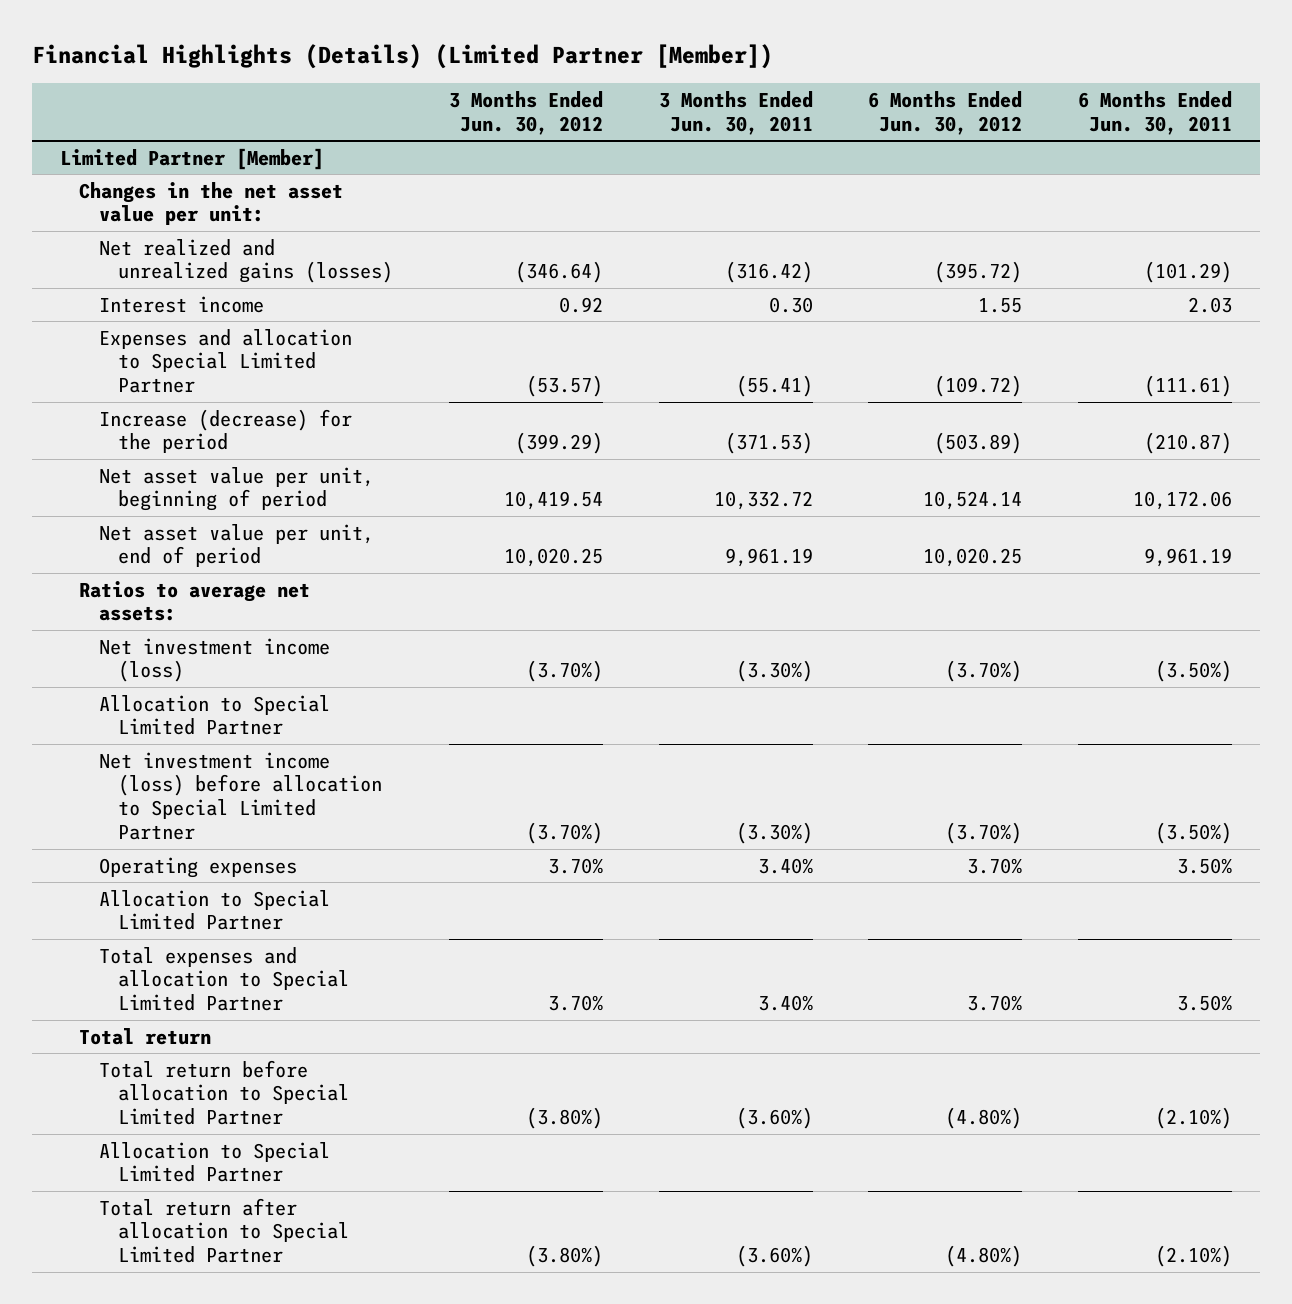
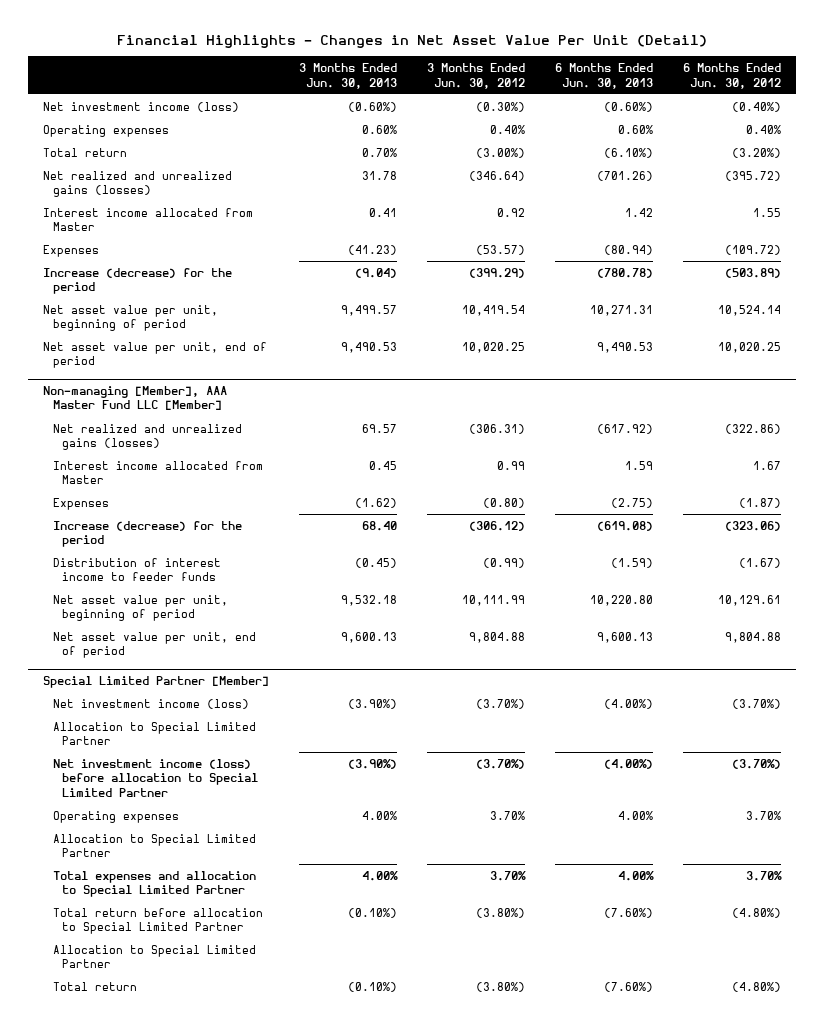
- Financial Highlights (Details) (Limited Partner [Member])
+ Financial Highlights - Changes in Net Asset Value Per Unit (Detail)
- | 3 Months Ended Jun. 30, 2012 | 3 Months Ended Jun. 30, 2011 | 6 Months Ended Jun. 30, 2012 | 6 Months Ended Jun. 30, 2011
+ | 3 Months Ended Jun. 30, 2013 | 3 Months Ended Jun. 30, 2012 | 6 Months Ended Jun. 30, 2013 | 6 Months Ended Jun. 30, 2012
- Limited Partner [Member]
- Changes in the net asset value per unit:
+ Net investment income (loss) | (0.60%) | (0.30%) | (0.60%) | (0.40%)
+ Operating expenses | 0.60% | 0.40% | 0.60% | 0.40%
+ Total return | 0.70% | (3.00%) | (6.10%) | (3.20%)
- Interest income | 0.92 | 0.30 | 1.55 | 2.03
- Expenses and allocation to Special Limited Partner | (53.57) | (55.41) | (109.72) | (111.61)
+ Interest income allocated from Master | 0.41 | 0.92 | 1.42 | 1.55
+ Expenses | (41.23) | (53.57) | (80.94) | (109.72)
- Ratios to average net assets:
+ Non-managing [Member], AAA Master Fund LLC [Member]
+ Net realized and unrealized gains (losses) | 69.57 | (306.31) | (617.92) | (322.86)
+ Interest income allocated from Master | 0.45 | 0.99 | 1.59 | 1.67
+ Expenses | (1.62) | (0.80) | (2.75) | (1.87)
+ Increase (decrease) for the period | 68.40 | (306.12) | (619.08) | (323.06)
+ Distribution of interest income to feeder funds | (0.45) | (0.99) | (1.59) | (1.67)
+ Net asset value per unit, beginning of period | 9,532.18 | 10,111.99 | 10,220.80 | 10,129.61
+ Net asset value per unit, end of period | 9,600.13 | 9,804.88 | 9,600.13 | 9,804.88
+ Special Limited Partner [Member]
- Total return
- Total return after allocation to Special Limited Partner | (3.80%) | (3.60%) | (4.80%) | (2.10%)
+ Total return | (0.10%) | (3.80%) | (7.60%) | (4.80%)

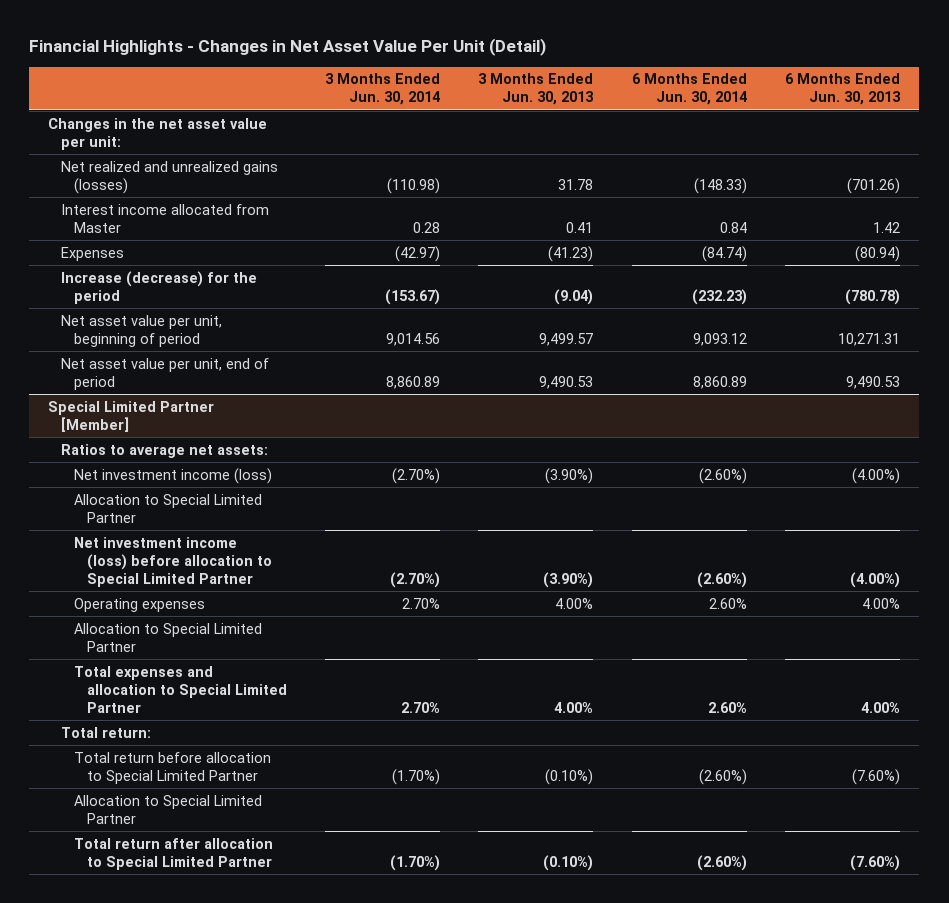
- | 3 Months Ended Jun. 30, 2013 | 3 Months Ended Jun. 30, 2012 | 6 Months Ended Jun. 30, 2013 | 6 Months Ended Jun. 30, 2012
+ | 3 Months Ended Jun. 30, 2014 | 3 Months Ended Jun. 30, 2013 | 6 Months Ended Jun. 30, 2014 | 6 Months Ended Jun. 30, 2013
- Net investment income (loss) | (0.60%) | (0.30%) | (0.60%) | (0.40%)
- Operating expenses | 0.60% | 0.40% | 0.60% | 0.40%
- Total return | 0.70% | (3.00%) | (6.10%) | (3.20%)
+ Changes in the net asset value per unit:
- Non-managing [Member], AAA Master Fund LLC [Member]
- Net realized and unrealized gains (losses) | 69.57 | (306.31) | (617.92) | (322.86)
- Interest income allocated from Master | 0.45 | 0.99 | 1.59 | 1.67
- Expenses | (1.62) | (0.80) | (2.75) | (1.87)
- Increase (decrease) for the period | 68.40 | (306.12) | (619.08) | (323.06)
- Distribution of interest income to feeder funds | (0.45) | (0.99) | (1.59) | (1.67)
- Net asset value per unit, beginning of period | 9,532.18 | 10,111.99 | 10,220.80 | 10,129.61
- Net asset value per unit, end of period | 9,600.13 | 9,804.88 | 9,600.13 | 9,804.88
@ Special Limited Partner [Member]
+ Ratios to average net assets:
+ Total return:
- Total return | (0.10%) | (3.80%) | (7.60%) | (4.80%)
+ Total return after allocation to Special Limited Partner | (1.70%) | (0.10%) | (2.60%) | (7.60%)

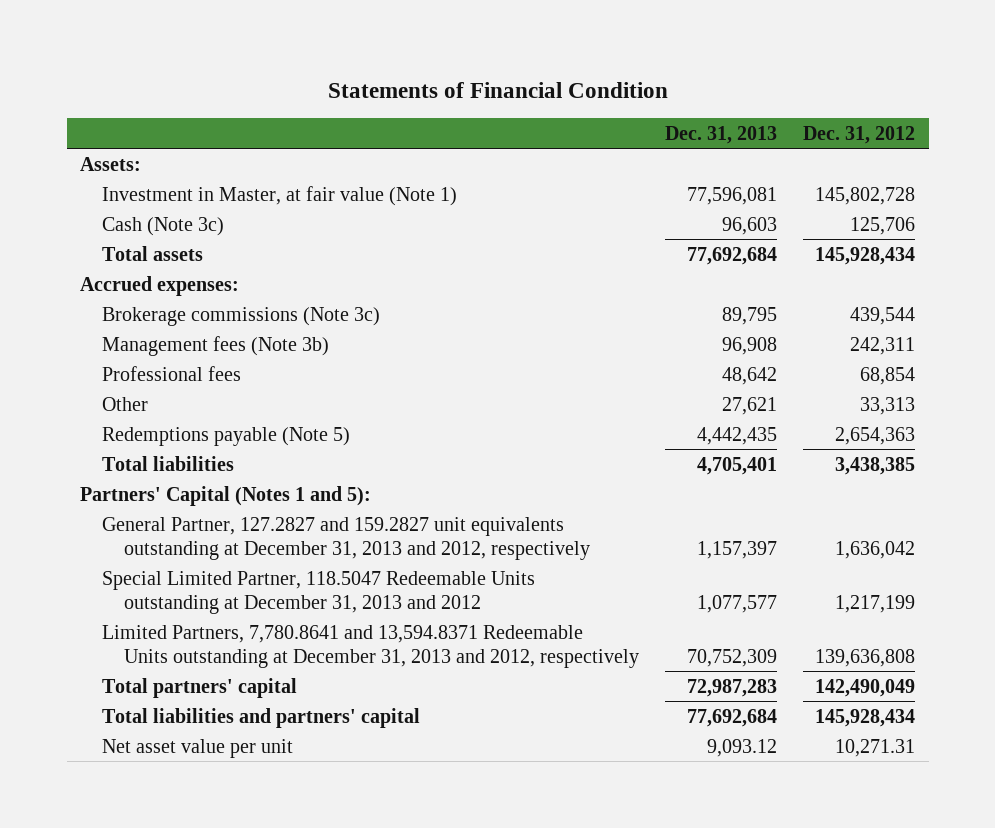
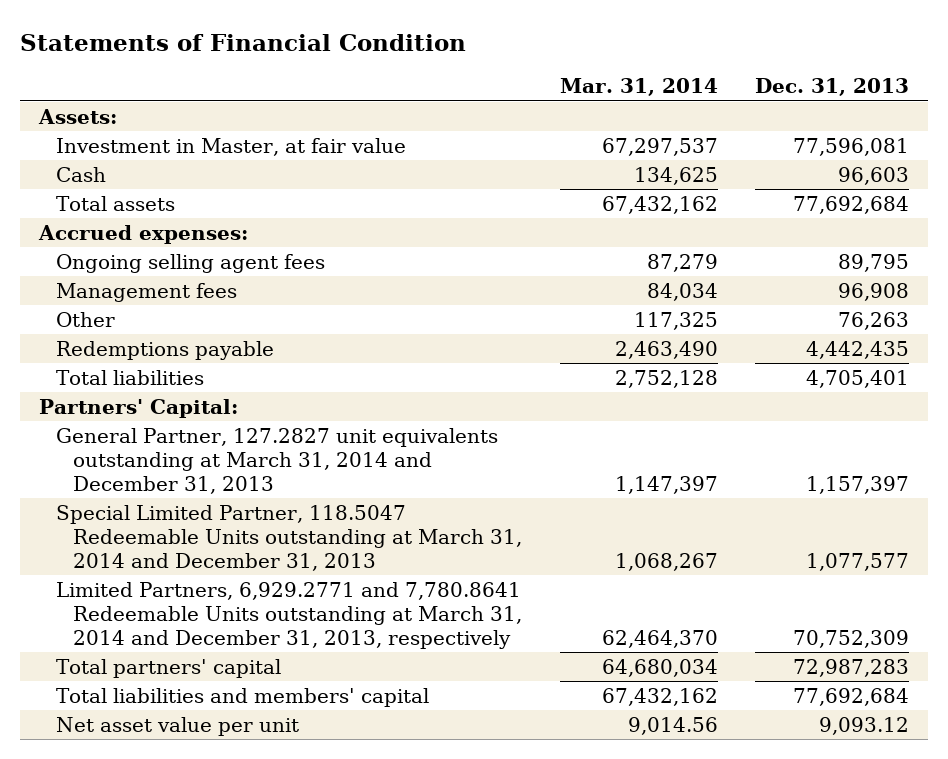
- | Dec. 31, 2013 | Dec. 31, 2012
+ | Mar. 31, 2014 | Dec. 31, 2013
- Investment in Master, at fair value (Note 1) | 77,596,081 | 145,802,728
- Cash (Note 3c) | 96,603 | 125,706
+ Investment in Master, at fair value | 67,297,537 | 77,596,081
+ Cash | 134,625 | 96,603
- Brokerage commissions (Note 3c) | 89,795 | 439,544
- Management fees (Note 3b) | 96,908 | 242,311
- Professional fees | 48,642 | 68,854
- Other | 27,621 | 33,313
- Redemptions payable (Note 5) | 4,442,435 | 2,654,363
+ Ongoing selling agent fees | 87,279 | 89,795
+ Management fees | 84,034 | 96,908
+ Other | 117,325 | 76,263
+ Redemptions payable | 2,463,490 | 4,442,435
- Partners' Capital (Notes 1 and 5):
- General Partner, 127.2827 and 159.2827 unit equivalents outstanding at December 31, 2013 and 2012, respectively | 1,157,397 | 1,636,042
- Special Limited Partner, 118.5047 Redeemable Units outstanding at December 31, 2013 and 2012 | 1,077,577 | 1,217,199
- Limited Partners, 7,780.8641 and 13,594.8371 Redeemable Units outstanding at December 31, 2013 and 2012, respectively | 70,752,309 | 139,636,808
+ Partners' Capital:
+ General Partner, 127.2827 unit equivalents outstanding at March 31, 2014 and December 31, 2013 | 1,147,397 | 1,157,397
+ Special Limited Partner, 118.5047 Redeemable Units outstanding at March 31, 2014 and December 31, 2013 | 1,068,267 | 1,077,577
+ Limited Partners, 6,929.2771 and 7,780.8641 Redeemable Units outstanding at March 31, 2014 and December 31, 2013, respectively | 62,464,370 | 70,752,309
- Total liabilities and partners' capital | 77,692,684 | 145,928,434
+ Total liabilities and members' capital | 67,432,162 | 77,692,684

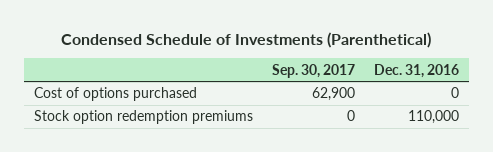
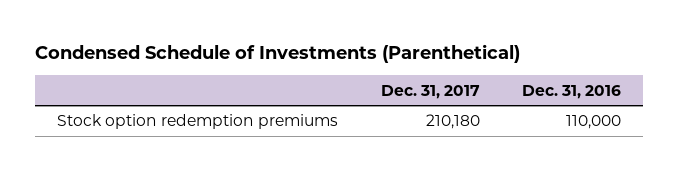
- | Sep. 30, 2017 | Dec. 31, 2016
+ | Dec. 31, 2017 | Dec. 31, 2016
- Cost of options purchased | 62,900 | 0

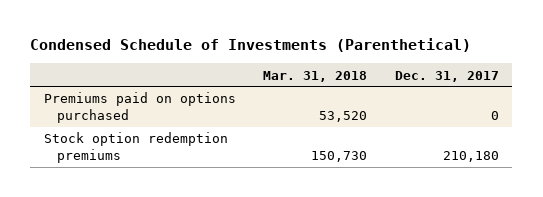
- | Dec. 31, 2017 | Dec. 31, 2016
+ | Mar. 31, 2018 | Dec. 31, 2017
+ Premiums paid on options purchased | 53,520 | 0

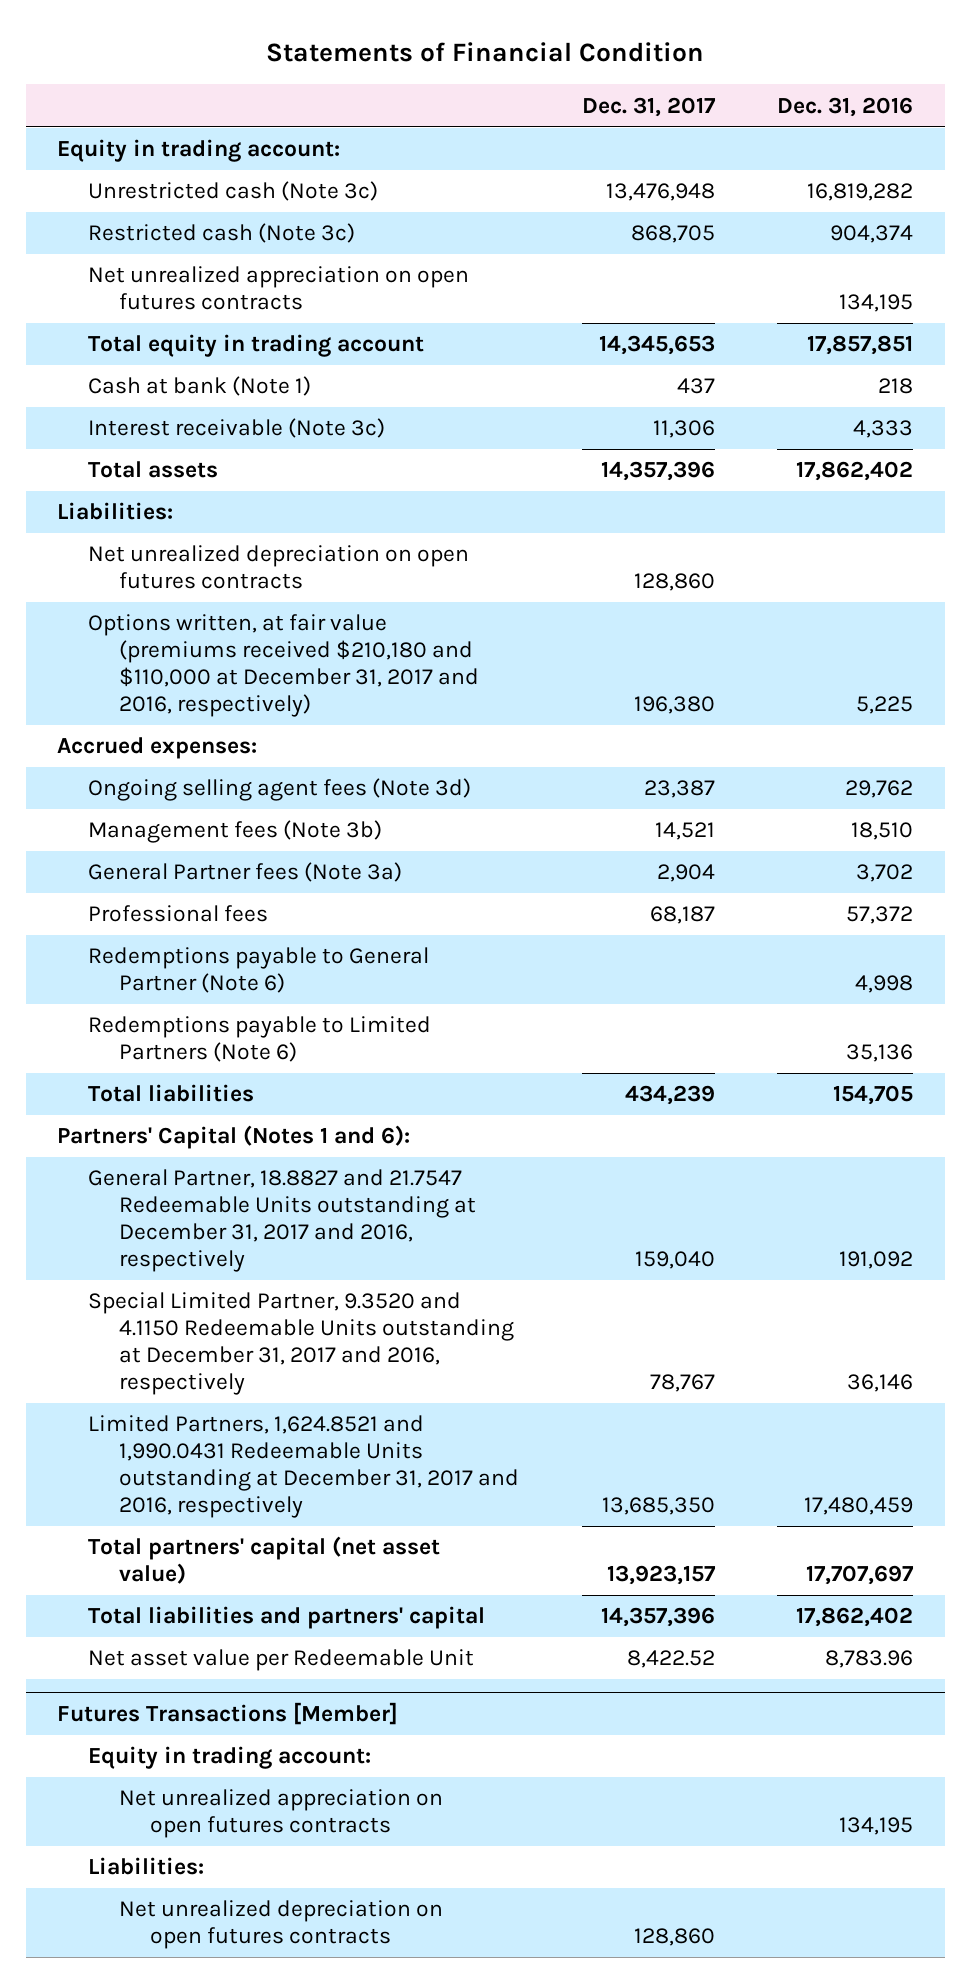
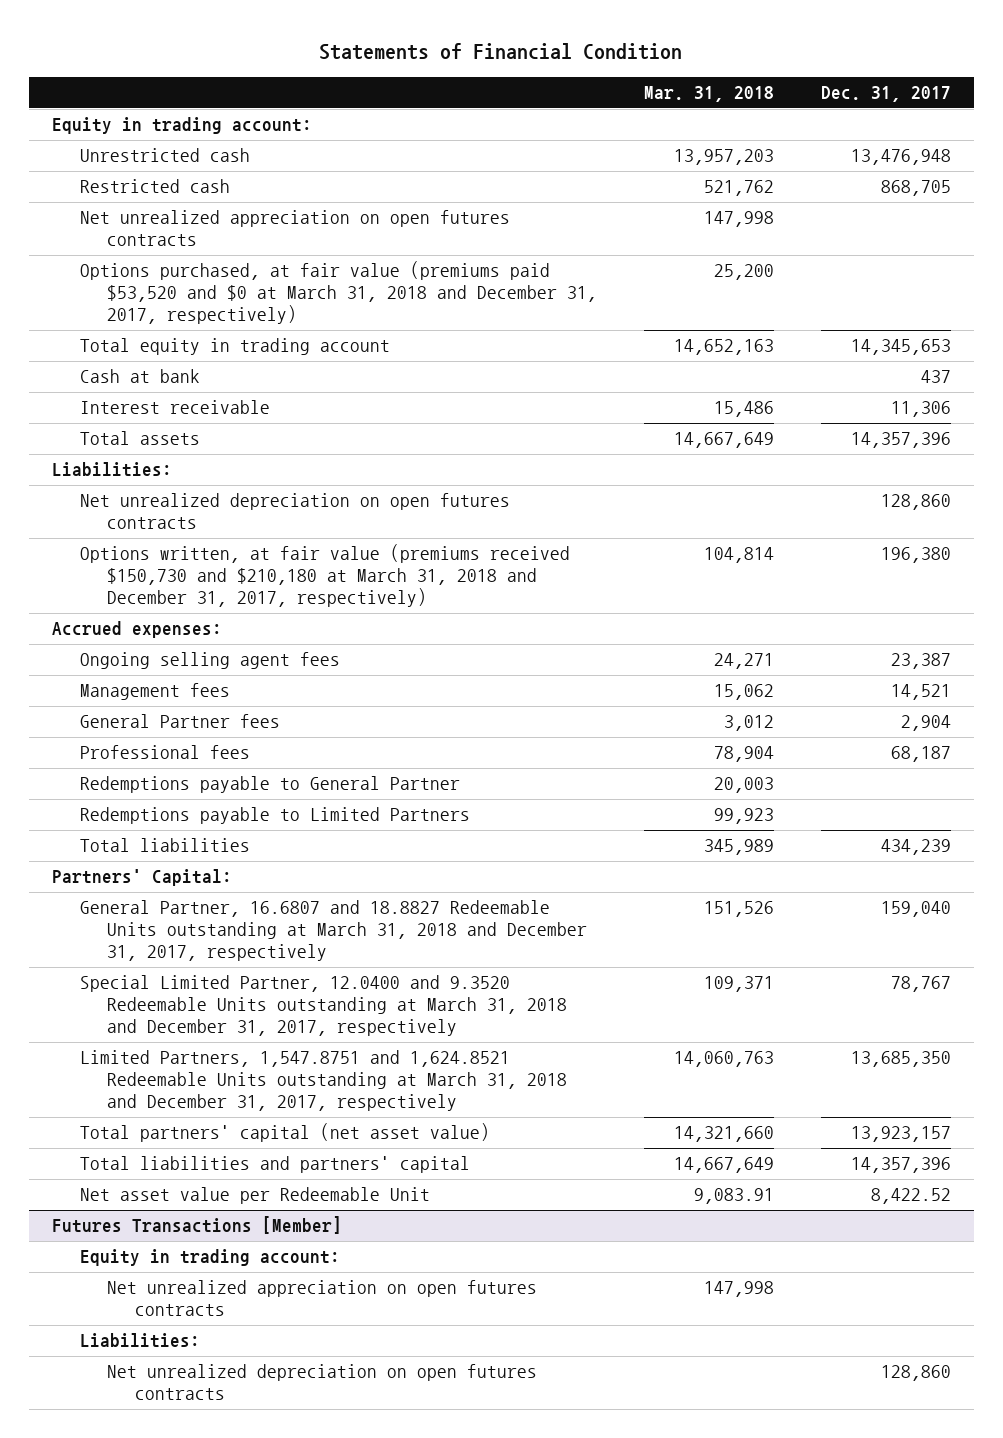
- | Dec. 31, 2017 | Dec. 31, 2016
+ | Mar. 31, 2018 | Dec. 31, 2017
- Unrestricted cash (Note 3c) | 13,476,948 | 16,819,282
- Restricted cash (Note 3c) | 868,705 | 904,374
+ Unrestricted cash | 13,957,203 | 13,476,948
+ Restricted cash | 521,762 | 868,705
+ Options purchased, at fair value (premiums paid $53,520 and $0 at March 31, 2018 and December 31, 2017, respectively) | 25,200 |
- Cash at bank (Note 1) | 437 | 218
- Interest receivable (Note 3c) | 11,306 | 4,333
+ Cash at bank | | 437
+ Interest receivable | 15,486 | 11,306
- Options written, at fair value (premiums received $210,180 and $110,000 at December 31, 2017 and 2016, respectively) | 196,380 | 5,225
+ Options written, at fair value (premiums received $150,730 and $210,180 at March 31, 2018 and December 31, 2017, respectively) | 104,814 | 196,380
- Ongoing selling agent fees (Note 3d) | 23,387 | 29,762
- Management fees (Note 3b) | 14,521 | 18,510
- General Partner fees (Note 3a) | 2,904 | 3,702
+ Ongoing selling agent fees | 24,271 | 23,387
+ Management fees | 15,062 | 14,521
+ General Partner fees | 3,012 | 2,904
- Redemptions payable to General Partner (Note 6) | | 4,998
- Redemptions payable to Limited Partners (Note 6) | | 35,136
+ Redemptions payable to General Partner | 20,003 |
+ Redemptions payable to Limited Partners | 99,923 |
- Partners' Capital (Notes 1 and 6):
- General Partner, 18.8827 and 21.7547 Redeemable Units outstanding at December 31, 2017 and 2016, respectively | 159,040 | 191,092
- Special Limited Partner, 9.3520 and 4.1150 Redeemable Units outstanding at December 31, 2017 and 2016, respectively | 78,767 | 36,146
- Limited Partners, 1,624.8521 and 1,990.0431 Redeemable Units outstanding at December 31, 2017 and 2016, respectively | 13,685,350 | 17,480,459
+ Partners' Capital:
+ General Partner, 16.6807 and 18.8827 Redeemable Units outstanding at March 31, 2018 and December 31, 2017, respectively | 151,526 | 159,040
+ Special Limited Partner, 12.0400 and 9.3520 Redeemable Units outstanding at March 31, 2018 and December 31, 2017, respectively | 109,371 | 78,767
+ Limited Partners, 1,547.8751 and 1,624.8521 Redeemable Units outstanding at March 31, 2018 and December 31, 2017, respectively | 14,060,763 | 13,685,350

